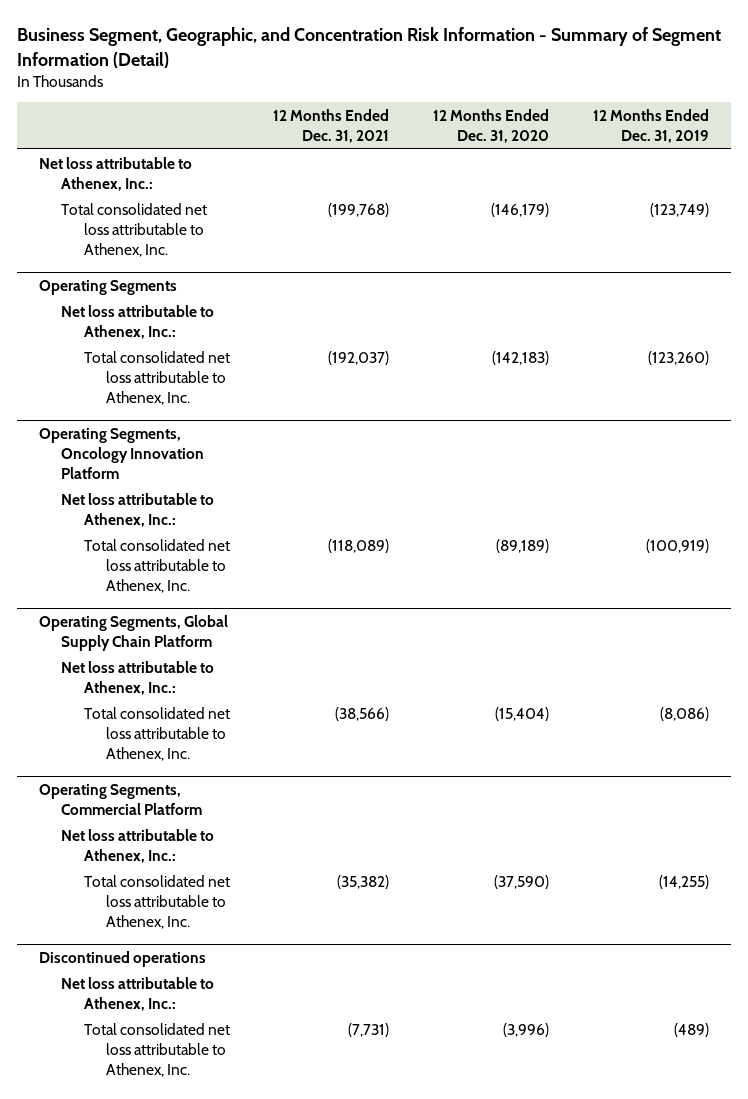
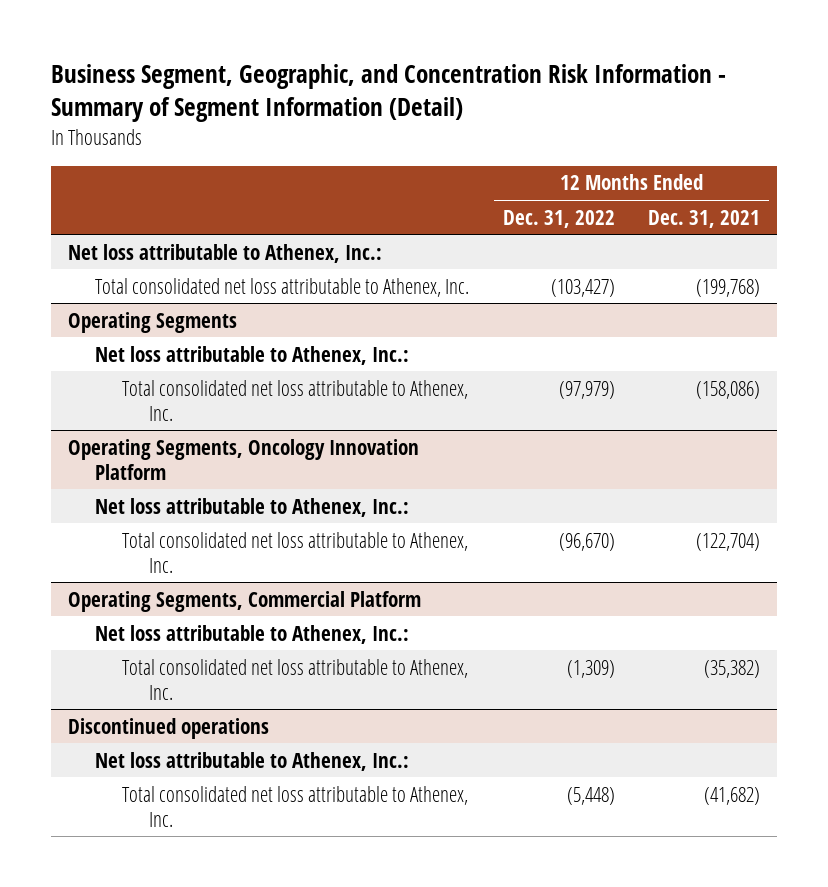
- | 12 Months Ended Dec. 31, 2021 | 12 Months Ended Dec. 31, 2020 | 12 Months Ended Dec. 31, 2019
+ | 12 Months Ended Dec. 31, 2022 | 12 Months Ended Dec. 31, 2021
@ Operating Segments
- Total consolidated net loss attributable to Athenex, Inc. | (192,037) | (142,183) | (123,260)
+ Total consolidated net loss attributable to Athenex, Inc. | (97,979) | (158,086)
@ Operating Segments, Oncology Innovation Platform
- Total consolidated net loss attributable to Athenex, Inc. | (118,089) | (89,189) | (100,919)
- Operating Segments, Global Supply Chain Platform
- Net loss attributable to Athenex, Inc.:
- Total consolidated net loss attributable to Athenex, Inc. | (38,566) | (15,404) | (8,086)
@ Operating Segments, Oncology Innovation Platform
+ Total consolidated net loss attributable to Athenex, Inc. | (96,670) | (122,704)
@ Discontinued operations
- Total consolidated net loss attributable to Athenex, Inc. | (7,731) | (3,996) | (489)
+ Total consolidated net loss attributable to Athenex, Inc. | (5,448) | (41,682)

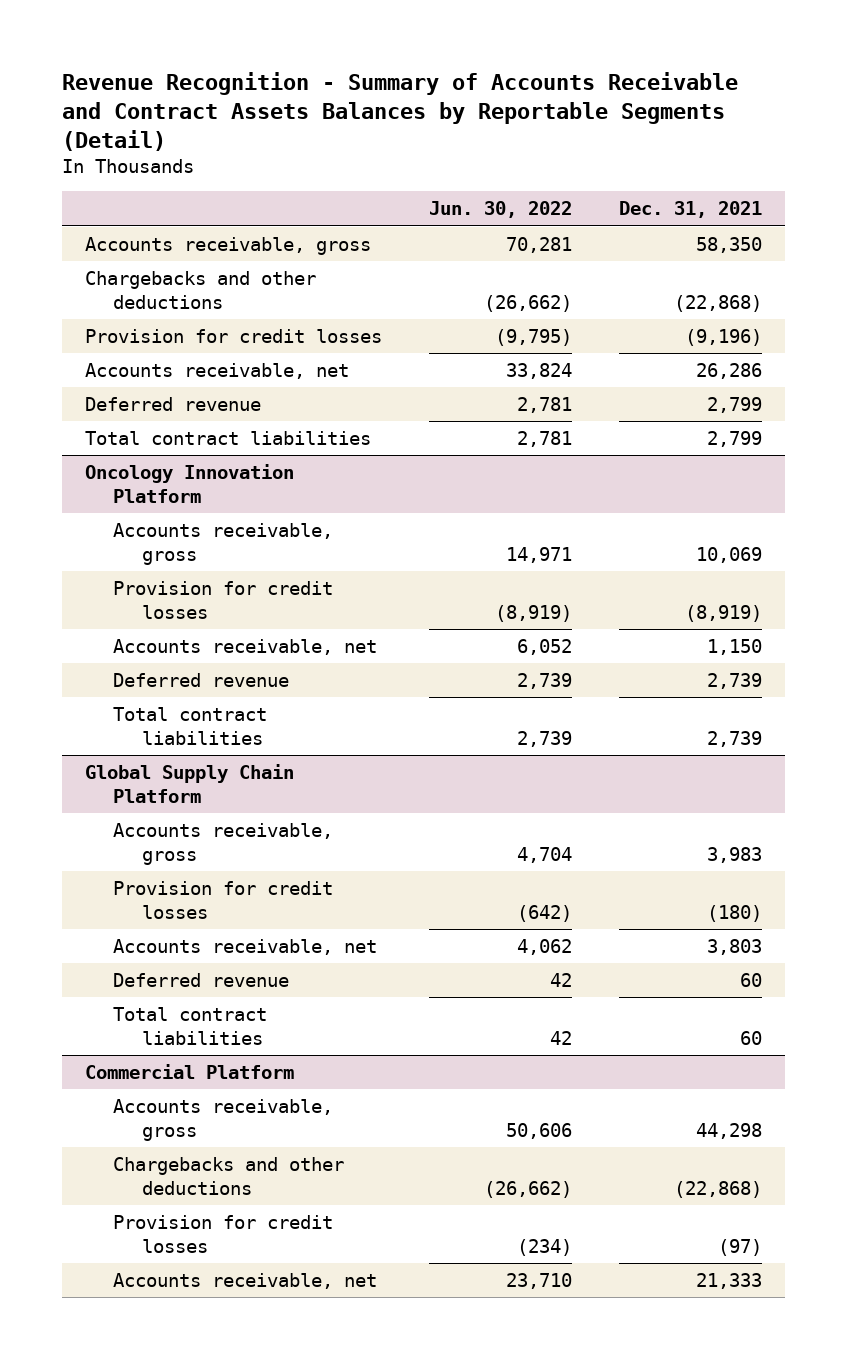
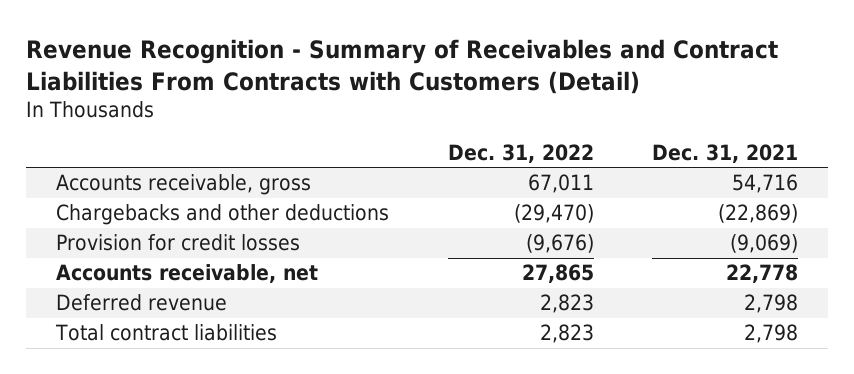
- Revenue Recognition - Summary of Accounts Receivable and Contract Assets Balances by Reportable Segments (Detail)
+ Revenue Recognition - Summary of Receivables and Contract Liabilities From Contracts with Customers (Detail)
- | Jun. 30, 2022 | Dec. 31, 2021
+ | Dec. 31, 2022 | Dec. 31, 2021
- Accounts receivable, gross | 70,281 | 58,350
- Chargebacks and other deductions | (26,662) | (22,868)
- Provision for credit losses | (9,795) | (9,196)
- Accounts receivable, net | 33,824 | 26,286
- Deferred revenue | 2,781 | 2,799
- Total contract liabilities | 2,781 | 2,799
- Oncology Innovation Platform
- Accounts receivable, gross | 14,971 | 10,069
- Provision for credit losses | (8,919) | (8,919)
- Accounts receivable, net | 6,052 | 1,150
- Deferred revenue | 2,739 | 2,739
- Total contract liabilities | 2,739 | 2,739
- Global Supply Chain Platform
- Accounts receivable, gross | 4,704 | 3,983
- Provision for credit losses | (642) | (180)
- Accounts receivable, net | 4,062 | 3,803
- Deferred revenue | 42 | 60
- Total contract liabilities | 42 | 60
- Commercial Platform
- Accounts receivable, gross | 50,606 | 44,298
- Chargebacks and other deductions | (26,662) | (22,868)
- Provision for credit losses | (234) | (97)
- Accounts receivable, net | 23,710 | 21,333
+ Accounts receivable, gross | 67,011 | 54,716
+ Chargebacks and other deductions | (29,470) | (22,869)
+ Provision for credit losses | (9,676) | (9,069)
+ Accounts receivable, net | 27,865 | 22,778
+ Deferred revenue | 2,823 | 2,798
+ Total contract liabilities | 2,823 | 2,798

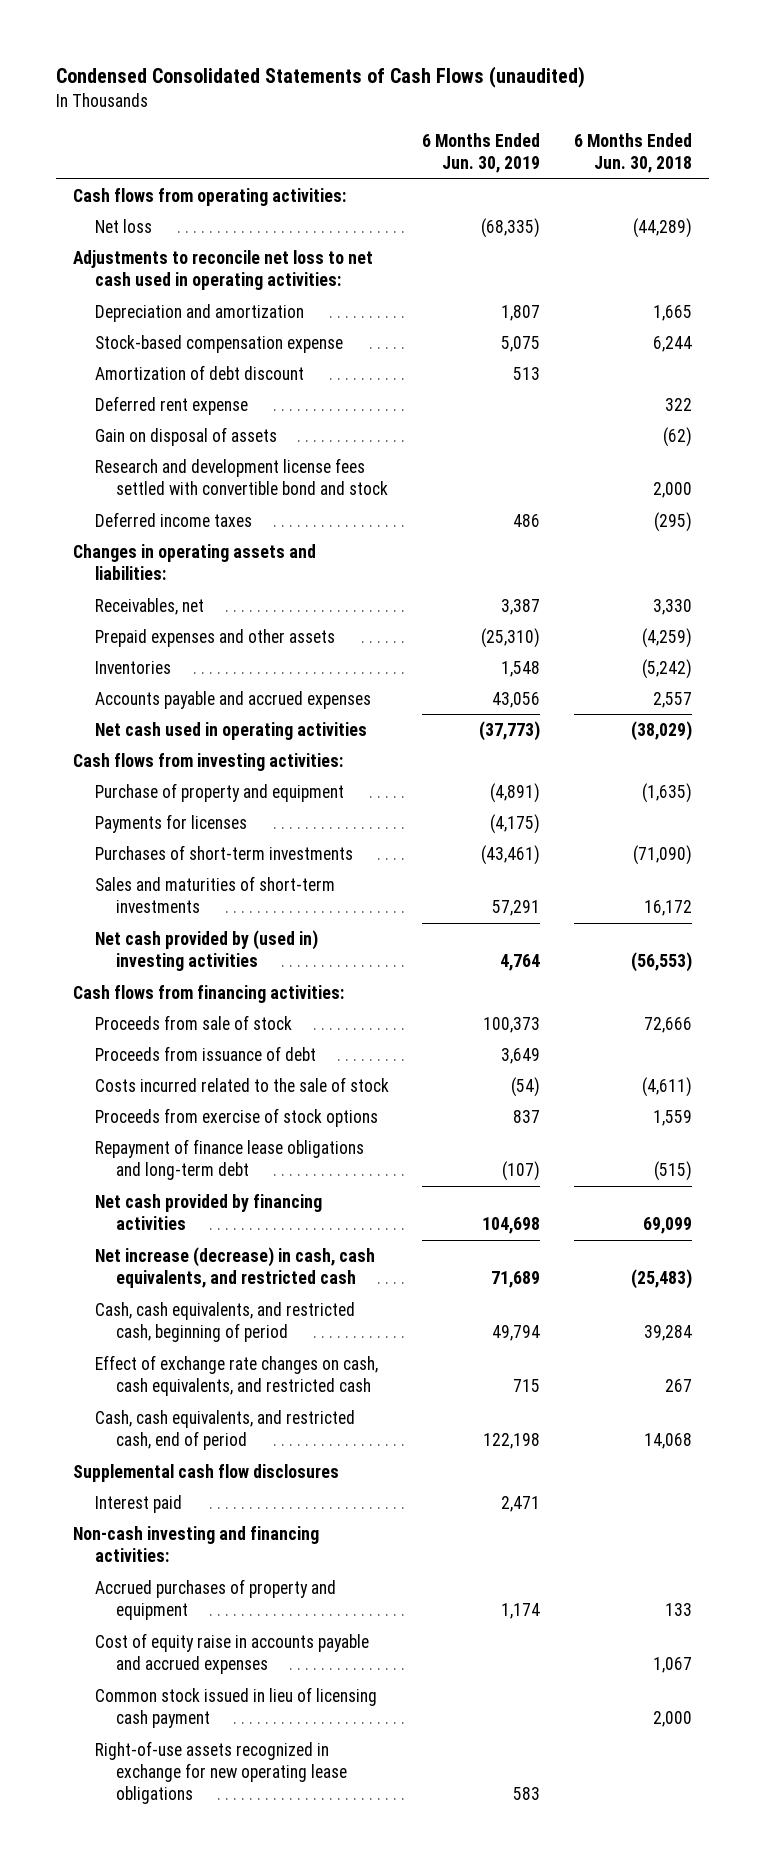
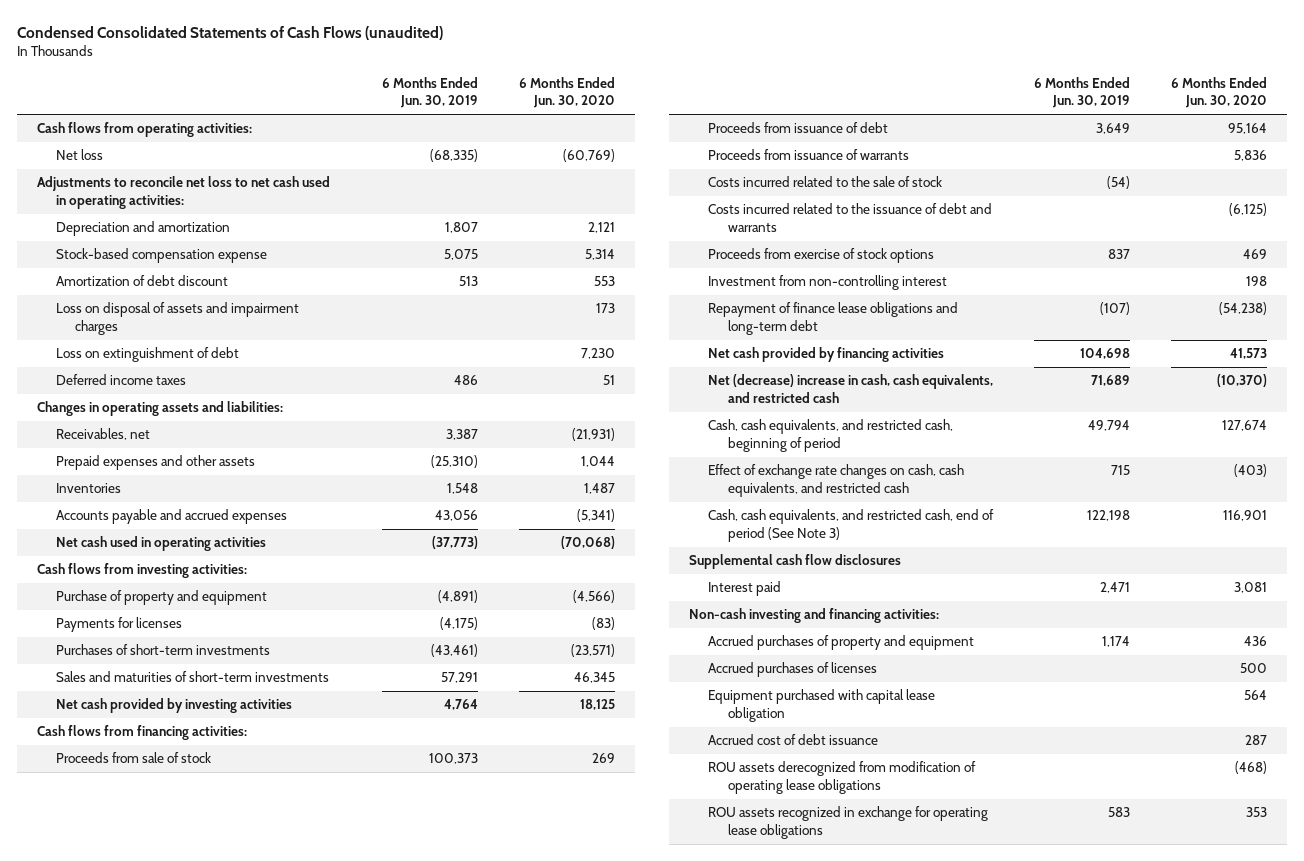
- | 6 Months Ended Jun. 30, 2019 | 6 Months Ended Jun. 30, 2018
+ | 6 Months Ended Jun. 30, 2019 | 6 Months Ended Jun. 30, 2020
- Deferred rent expense | | 322
- Gain on disposal of assets | | (62)
- Research and development license fees settled with convertible bond and stock | | 2,000
+ Loss on disposal of assets and impairment charges | | 173
+ Loss on extinguishment of debt | | 7,230
- Net cash provided by (used in) investing activities | 4,764 | (56,553)
+ Net cash provided by investing activities | 4,764 | 18,125
+ Proceeds from issuance of warrants | | 5,836
+ Costs incurred related to the issuance of debt and warrants | | (6,125)
+ Investment from non-controlling interest | | 198
- Net increase (decrease) in cash, cash equivalents, and restricted cash | 71,689 | (25,483)
+ Net (decrease) increase in cash, cash equivalents, and restricted cash | 71,689 | (10,370)
- Cash, cash equivalents, and restricted cash, end of period | 122,198 | 14,068
+ Cash, cash equivalents, and restricted cash, end of period (See Note 3) | 122,198 | 116,901
- Cost of equity raise in accounts payable and accrued expenses | | 1,067
- Common stock issued in lieu of licensing cash payment | | 2,000
- Right-of-use assets recognized in exchange for new operating lease obligations | 583 |
+ Accrued purchases of licenses | | 500
+ Equipment purchased with capital lease obligation | | 564
+ Accrued cost of debt issuance | | 287
+ ROU assets derecognized from modification of operating lease obligations | | (468)
+ ROU assets recognized in exchange for operating lease obligations | 583 | 353

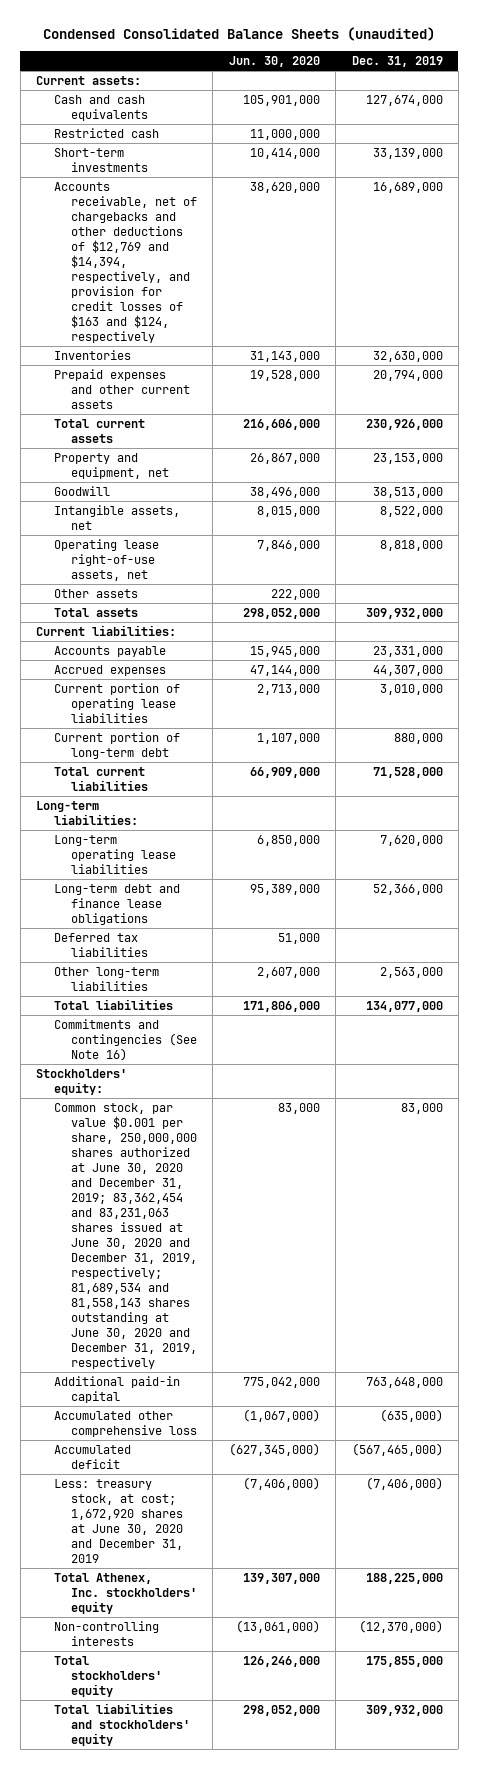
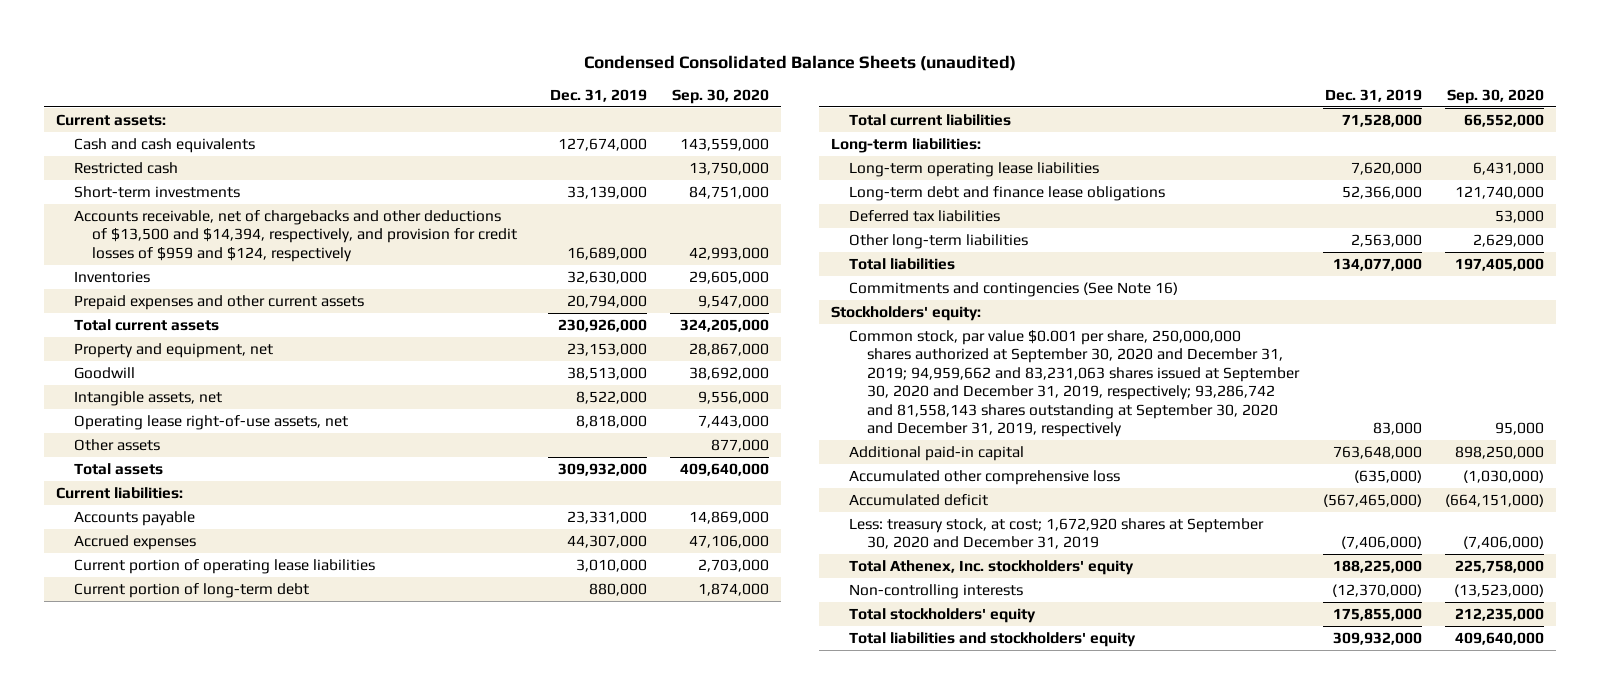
- | Jun. 30, 2020 | Dec. 31, 2019
+ | Dec. 31, 2019 | Sep. 30, 2020
- Accounts receivable, net of chargebacks and other deductions of $12,769 and $14,394, respectively, and provision for credit losses of $163 and $124, respectively | 38,620,000 | 16,689,000
+ Accounts receivable, net of chargebacks and other deductions of $13,500 and $14,394, respectively, and provision for credit losses of $959 and $124, respectively | 16,689,000 | 42,993,000
- Common stock, par value $0.001 per share, 250,000,000 shares authorized at June 30, 2020 and December 31, 2019; 83,362,454 and 83,231,063 shares issued at June 30, 2020 and December 31, 2019, respectively; 81,689,534 and 81,558,143 shares outstanding at June 30, 2020 and December 31, 2019, respectively | 83,000 | 83,000
+ Common stock, par value $0.001 per share, 250,000,000 shares authorized at September 30, 2020 and December 31, 2019; 94,959,662 and 83,231,063 shares issued at September 30, 2020 and December 31, 2019, respectively; 93,286,742 and 81,558,143 shares outstanding at September 30, 2020 and December 31, 2019, respectively | 83,000 | 95,000
- Less: treasury stock, at cost; 1,672,920 shares at June 30, 2020 and December 31, 2019 | (7,406,000) | (7,406,000)
+ Less: treasury stock, at cost; 1,672,920 shares at September 30, 2020 and December 31, 2019 | (7,406,000) | (7,406,000)

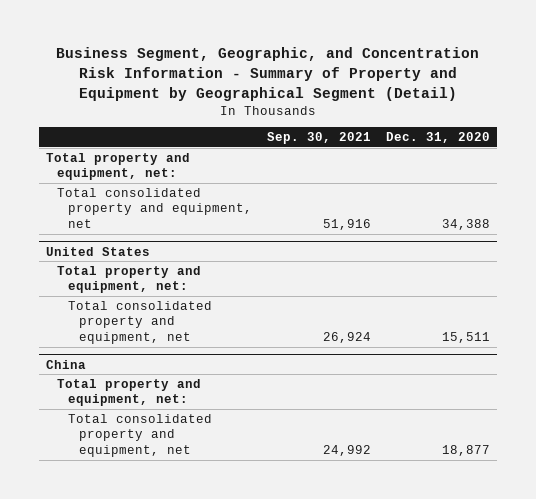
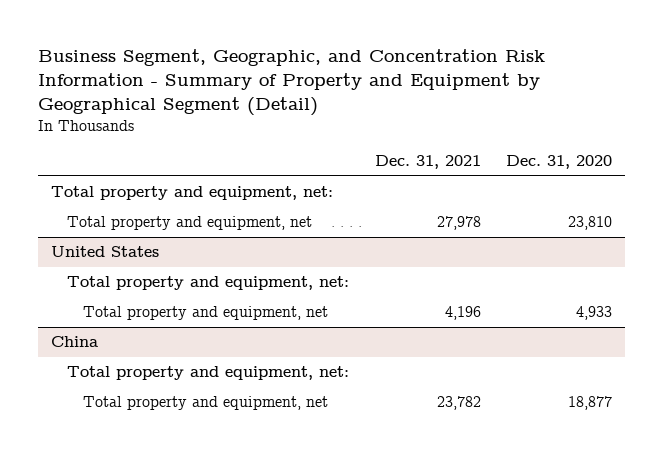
- | Sep. 30, 2021 | Dec. 31, 2020
+ | Dec. 31, 2021 | Dec. 31, 2020
- Total consolidated property and equipment, net | 51,916 | 34,388
+ Total property and equipment, net | 27,978 | 23,810
@ United States
- Total consolidated property and equipment, net | 26,924 | 15,511
+ Total property and equipment, net | 4,196 | 4,933
@ China
- Total consolidated property and equipment, net | 24,992 | 18,877
+ Total property and equipment, net | 23,782 | 18,877

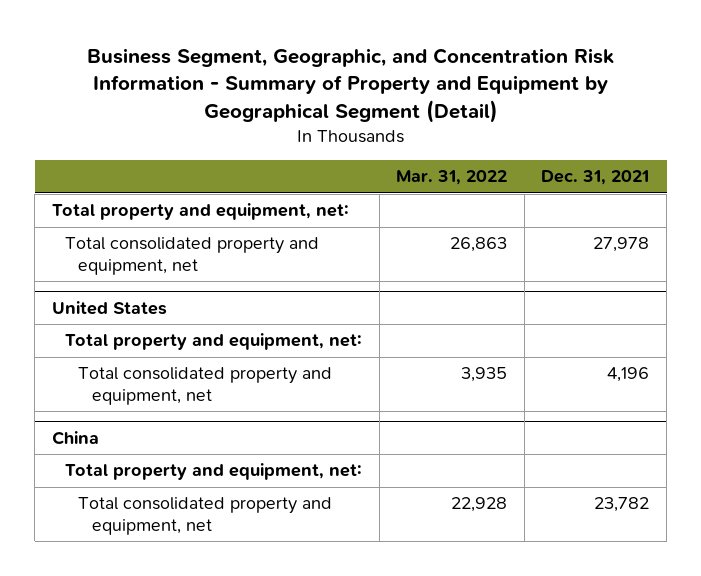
- | Dec. 31, 2021 | Dec. 31, 2020
+ | Mar. 31, 2022 | Dec. 31, 2021
- Total property and equipment, net | 27,978 | 23,810
+ Total consolidated property and equipment, net | 26,863 | 27,978
@ United States
- Total property and equipment, net | 4,196 | 4,933
+ Total consolidated property and equipment, net | 3,935 | 4,196
@ China
- Total property and equipment, net | 23,782 | 18,877
+ Total consolidated property and equipment, net | 22,928 | 23,782

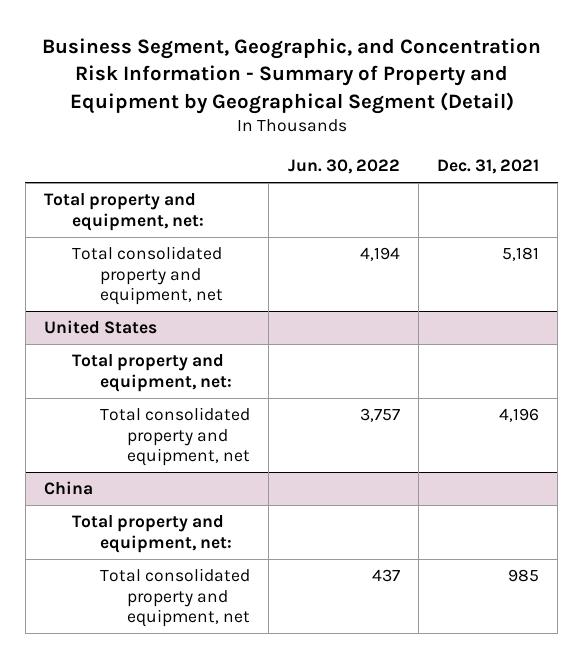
- | Mar. 31, 2022 | Dec. 31, 2021
+ | Jun. 30, 2022 | Dec. 31, 2021
- Total consolidated property and equipment, net | 26,863 | 27,978
+ Total consolidated property and equipment, net | 4,194 | 5,181
@ China
- Total consolidated property and equipment, net | 22,928 | 23,782
+ Total consolidated property and equipment, net | 437 | 985

